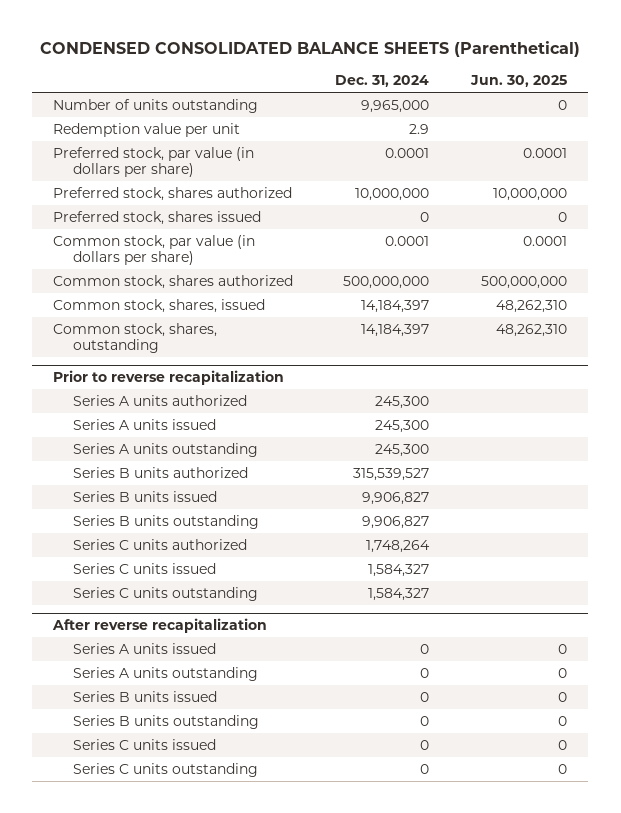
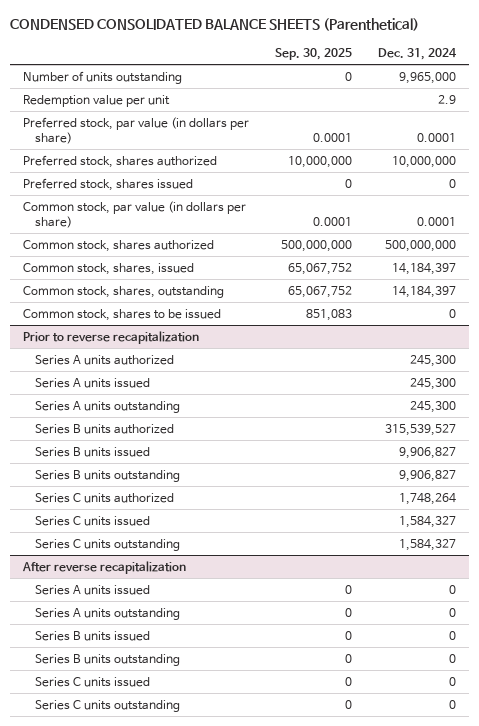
- | Dec. 31, 2024 | Jun. 30, 2025
+ | Sep. 30, 2025 | Dec. 31, 2024
+ Common stock, shares to be issued | 851,083 | 0

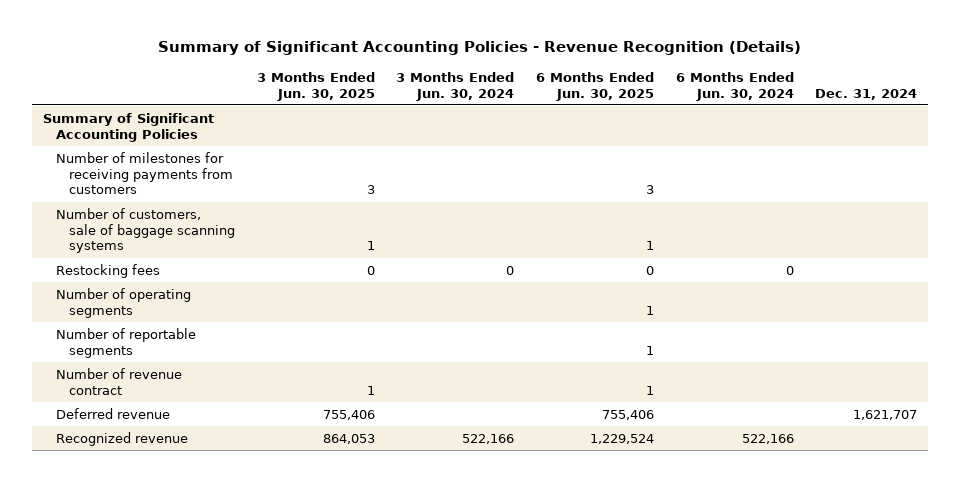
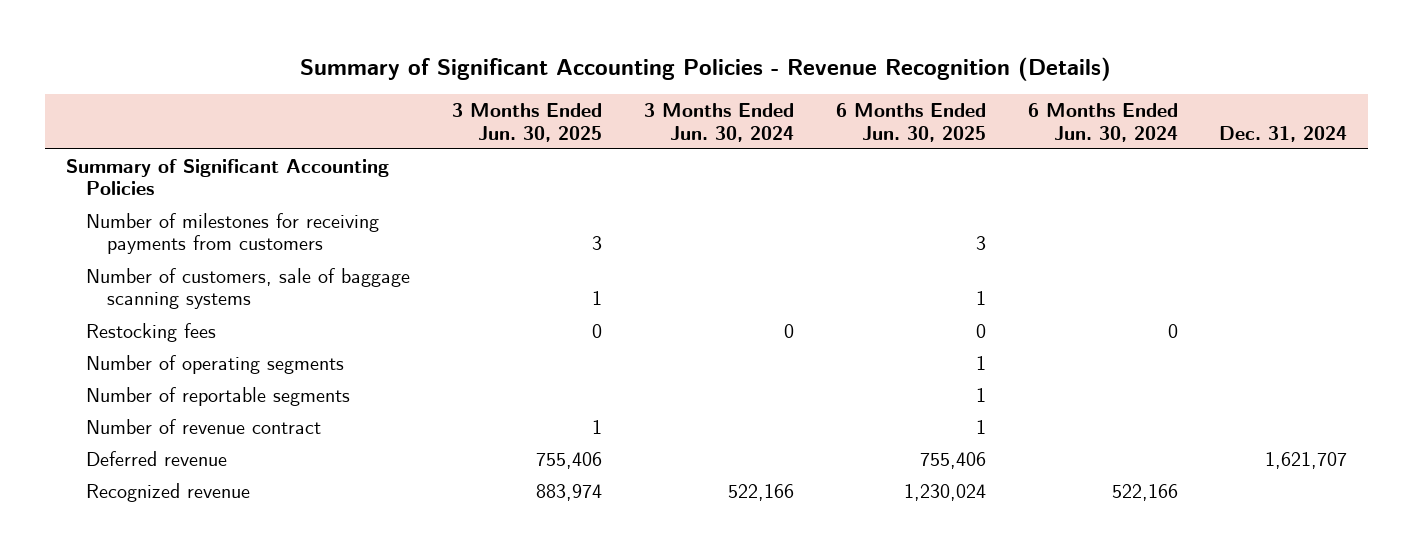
- Recognized revenue | 864,053 | 522,166 | 1,229,524 | 522,166 |
+ Recognized revenue | 883,974 | 522,166 | 1,230,024 | 522,166 |

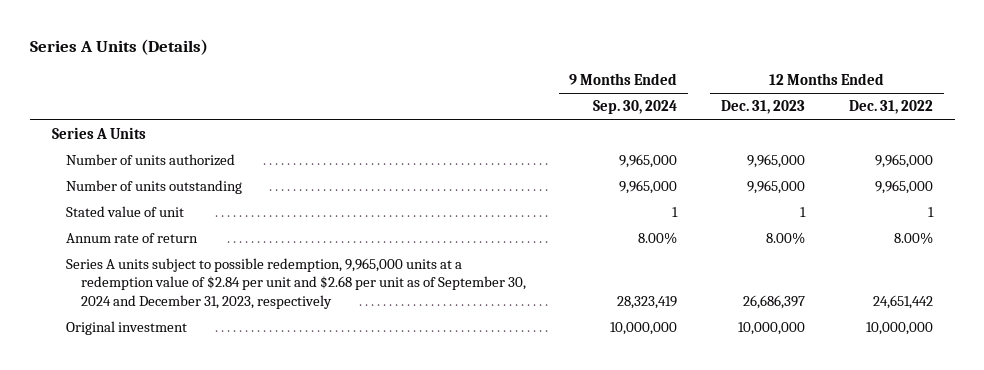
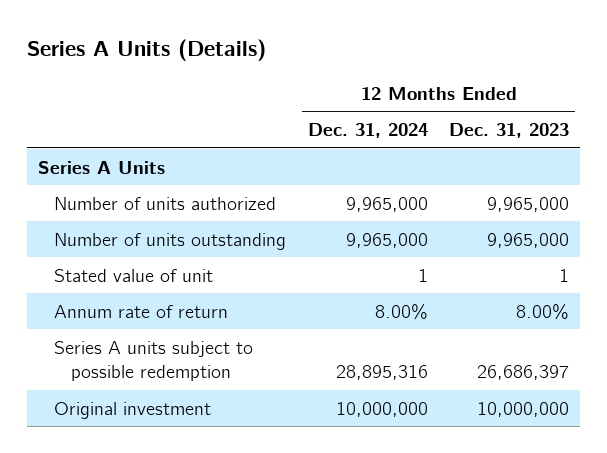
- | 9 Months Ended Sep. 30, 2024 | 12 Months Ended Dec. 31, 2023 | 12 Months Ended Dec. 31, 2022
+ | 12 Months Ended Dec. 31, 2024 | 12 Months Ended Dec. 31, 2023
- Series A units subject to possible redemption, 9,965,000 units at a redemption value of $2.84 per unit and $2.68 per unit as of September 30, 2024 and December 31, 2023, respectively | 28,323,419 | 26,686,397 | 24,651,442
+ Series A units subject to possible redemption | 28,895,316 | 26,686,397

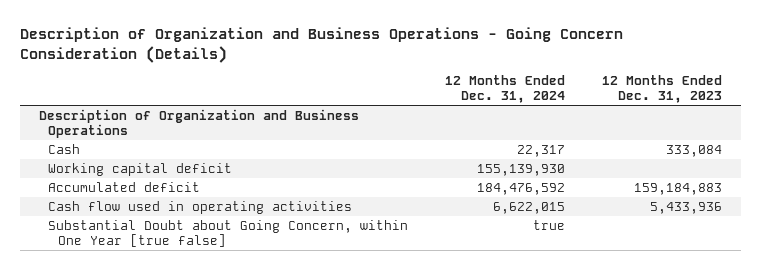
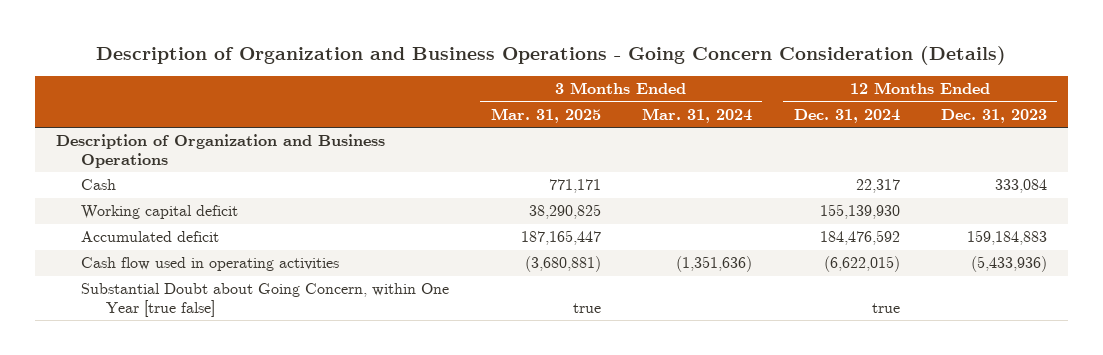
- | 12 Months Ended Dec. 31, 2024 | 12 Months Ended Dec. 31, 2023
+ | 3 Months Ended Mar. 31, 2025 | 3 Months Ended Mar. 31, 2024 | 12 Months Ended Dec. 31, 2024 | 12 Months Ended Dec. 31, 2023
- Cash flow used in operating activities | 6,622,015 | 5,433,936
+ Cash flow used in operating activities | (3,680,881) | (1,351,636) | (6,622,015) | (5,433,936)

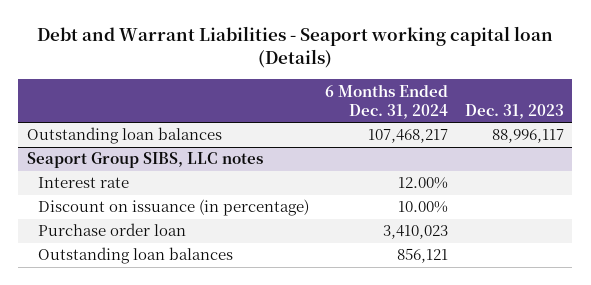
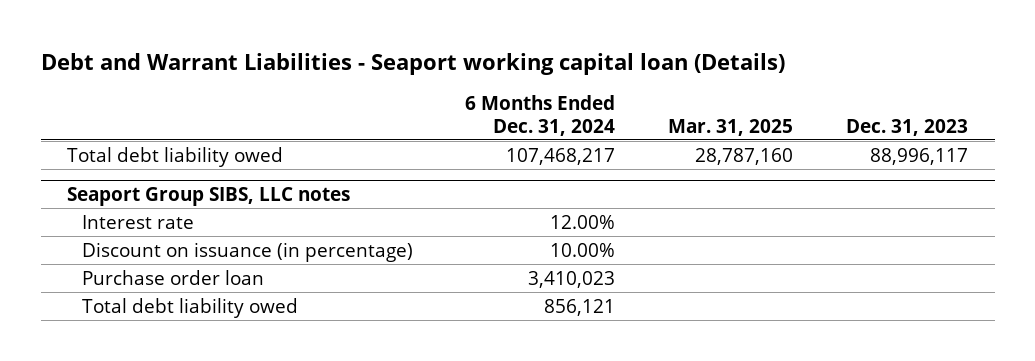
- | 6 Months Ended Dec. 31, 2024 | Dec. 31, 2023
+ | 6 Months Ended Dec. 31, 2024 | Mar. 31, 2025 | Dec. 31, 2023
- Outstanding loan balances | 107,468,217 | 88,996,117
+ Total debt liability owed | 107,468,217 | 28,787,160 | 88,996,117
@ Seaport Group SIBS, LLC notes
- Outstanding loan balances | 856,121 |
+ Total debt liability owed | 856,121 | |

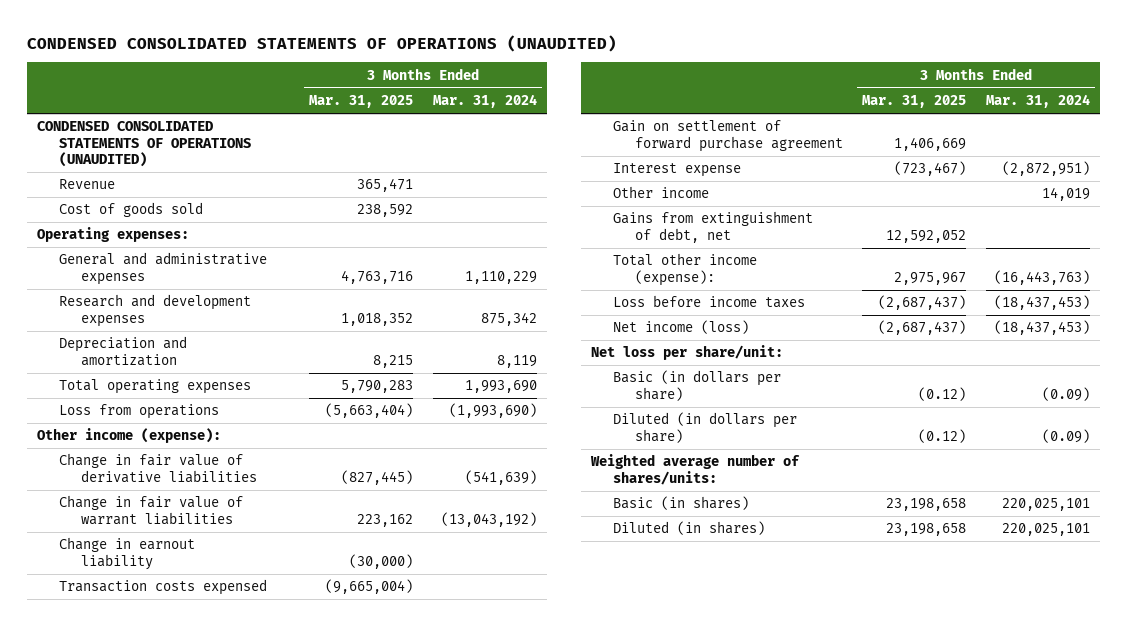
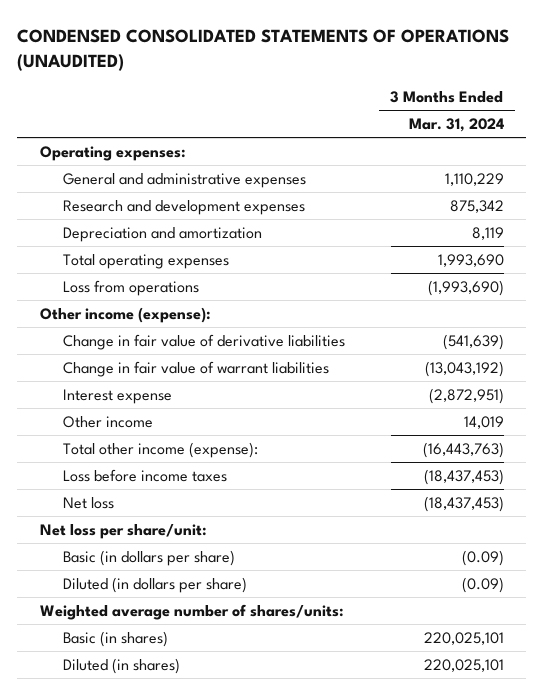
- | 3 Months Ended Mar. 31, 2025 | 3 Months Ended Mar. 31, 2024
+ | 3 Months Ended Mar. 31, 2024
- CONDENSED CONSOLIDATED STATEMENTS OF OPERATIONS (UNAUDITED)
- Revenue | 365,471 |
- Cost of goods sold | 238,592 |
- Change in earnout liability | (30,000) |
- Transaction costs expensed | (9,665,004) |
- Gain on settlement of forward purchase agreement | 1,406,669 |
- Gains from extinguishment of debt, net | 12,592,052 |
- Net income (loss) | (2,687,437) | (18,437,453)
+ Net loss | (18,437,453)

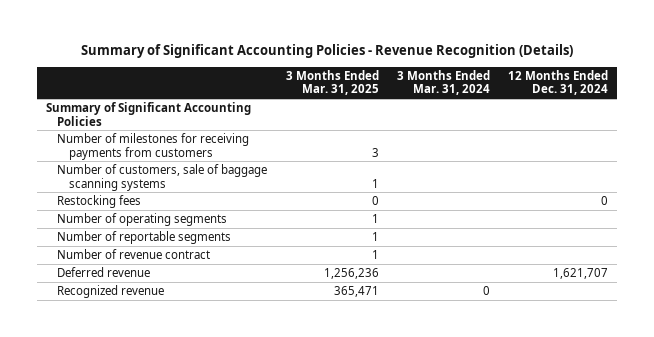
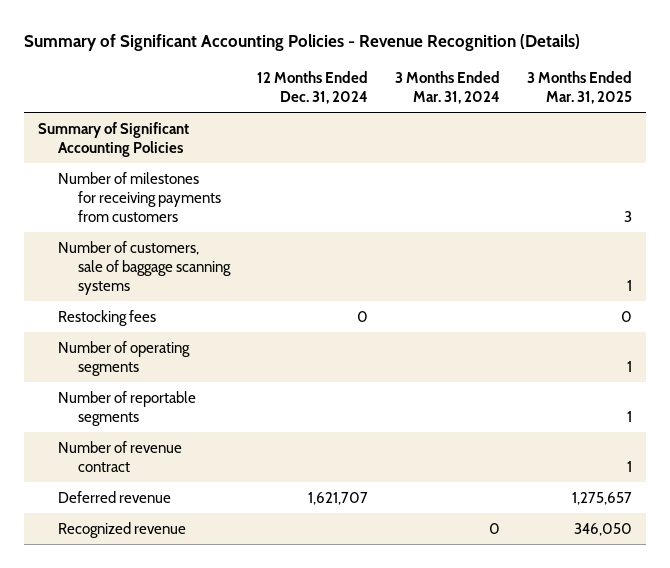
- | 3 Months Ended Mar. 31, 2025 | 3 Months Ended Mar. 31, 2024 | 12 Months Ended Dec. 31, 2024
+ | 12 Months Ended Dec. 31, 2024 | 3 Months Ended Mar. 31, 2024 | 3 Months Ended Mar. 31, 2025
- Deferred revenue | 1,256,236 | | 1,621,707
- Recognized revenue | 365,471 | 0 |
+ Deferred revenue | 1,621,707 | | 1,275,657
+ Recognized revenue | | 0 | 346,050

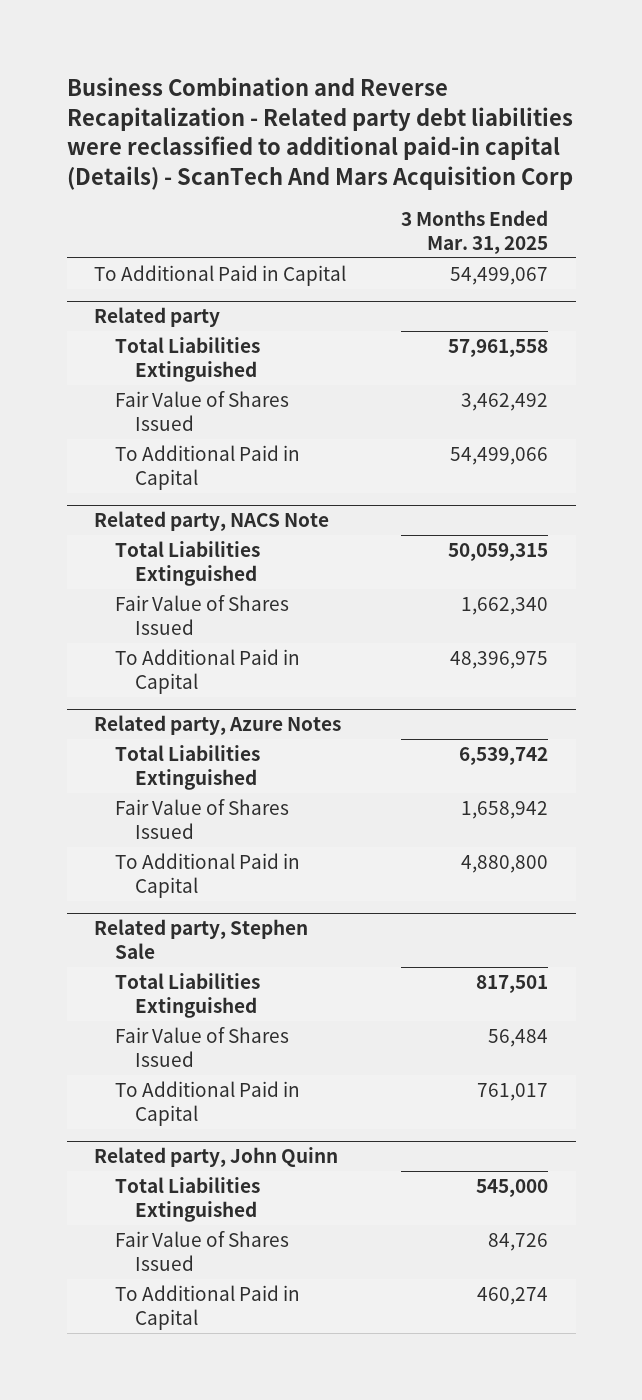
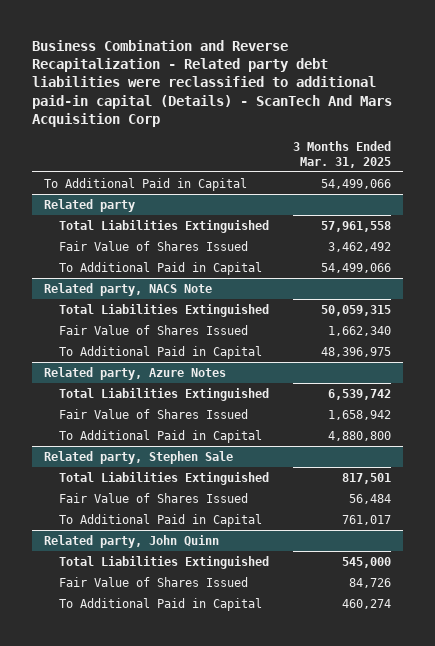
- To Additional Paid in Capital | 54,499,067
+ To Additional Paid in Capital | 54,499,066

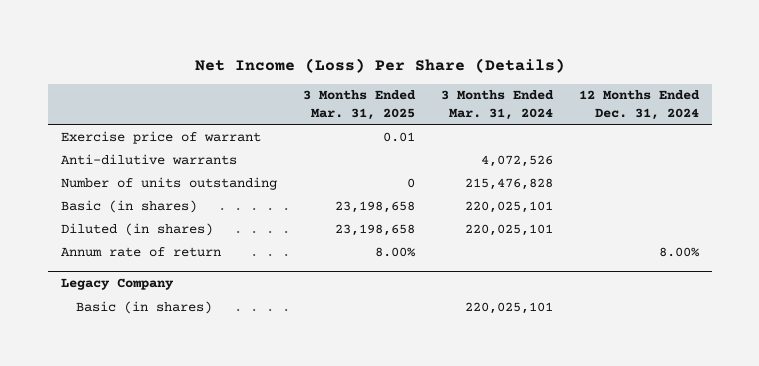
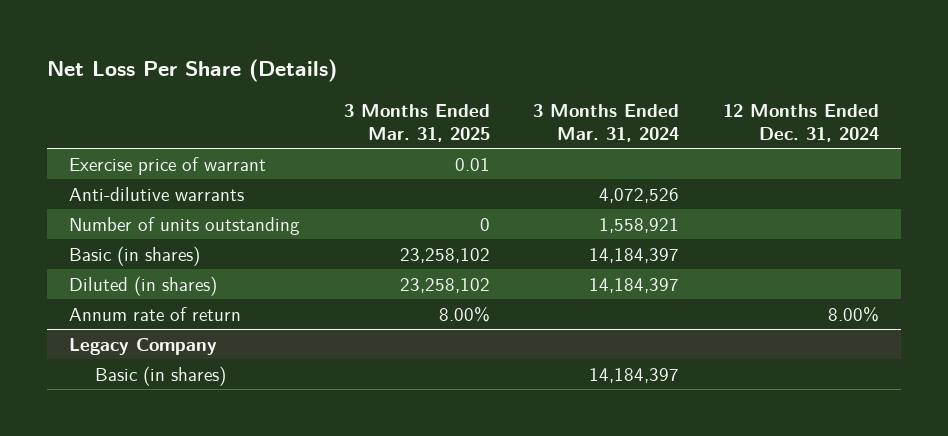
- Net Income (Loss) Per Share (Details)
+ Net Loss Per Share (Details)
- Number of units outstanding | 0 | 215,476,828 |
- Basic (in shares) | 23,198,658 | 220,025,101 |
- Diluted (in shares) | 23,198,658 | 220,025,101 |
+ Number of units outstanding | 0 | 1,558,921 |
+ Basic (in shares) | 23,258,102 | 14,184,397 |
+ Diluted (in shares) | 23,258,102 | 14,184,397 |
@ Legacy Company
- Basic (in shares) | | 220,025,101 |
+ Basic (in shares) | | 14,184,397 |

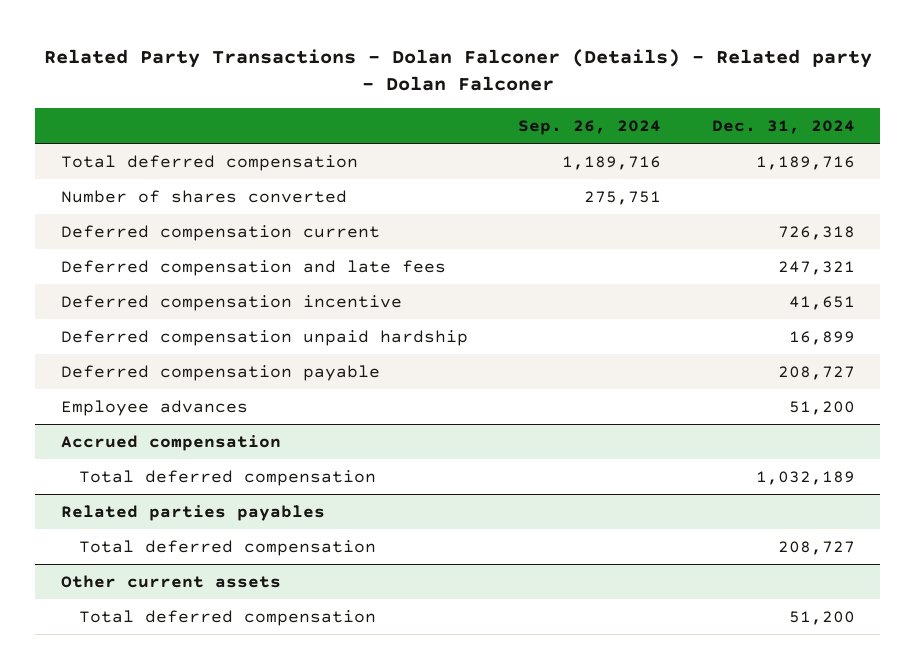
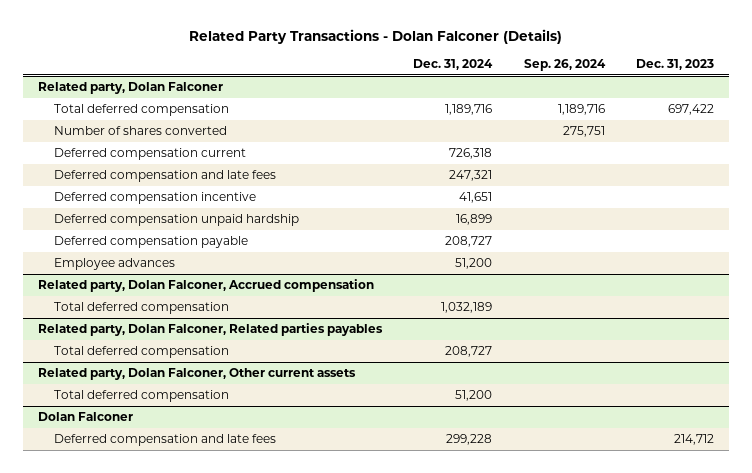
- Related Party Transactions - Dolan Falconer (Details) - Related party - Dolan Falconer
+ Related Party Transactions - Dolan Falconer (Details)
- | Sep. 26, 2024 | Dec. 31, 2024
+ | Dec. 31, 2024 | Sep. 26, 2024 | Dec. 31, 2023
+ Related party, Dolan Falconer
- Accrued compensation
+ Related party, Dolan Falconer, Accrued compensation
- Related parties payables
+ Related party, Dolan Falconer, Related parties payables
- Other current assets
+ Related party, Dolan Falconer, Other current assets
+ Dolan Falconer
+ Deferred compensation and late fees | 299,228 | | 214,712

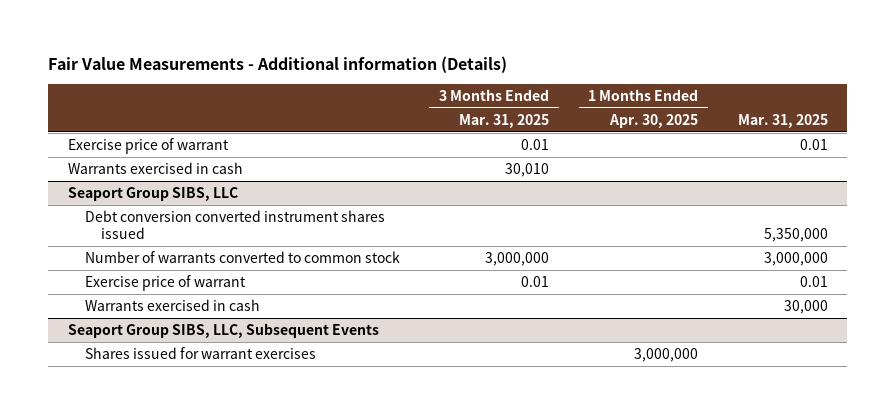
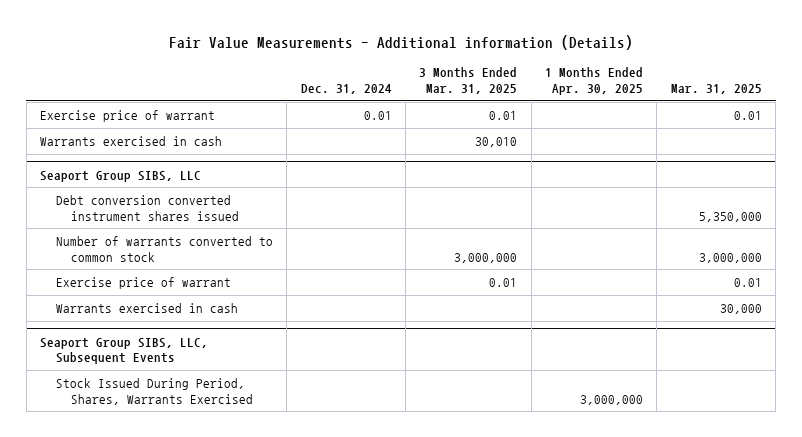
- | 3 Months Ended Mar. 31, 2025 | 1 Months Ended Apr. 30, 2025 | Mar. 31, 2025
+ | Dec. 31, 2024 | 3 Months Ended Mar. 31, 2025 | 1 Months Ended Apr. 30, 2025 | Mar. 31, 2025
@ Seaport Group SIBS, LLC, Subsequent Events
- Shares issued for warrant exercises | | 3,000,000 |
+ Stock Issued During Period, Shares, Warrants Exercised | | | 3,000,000 |

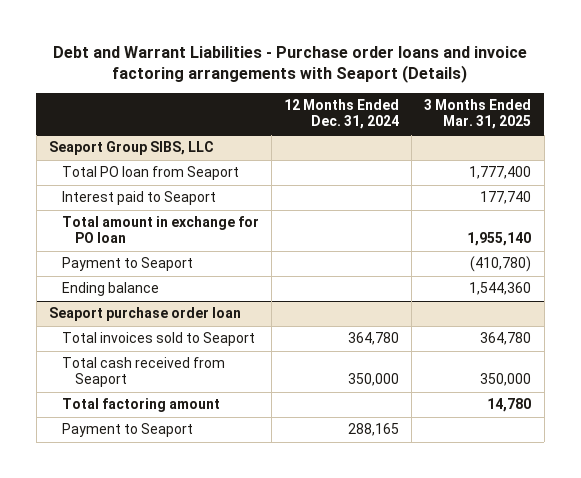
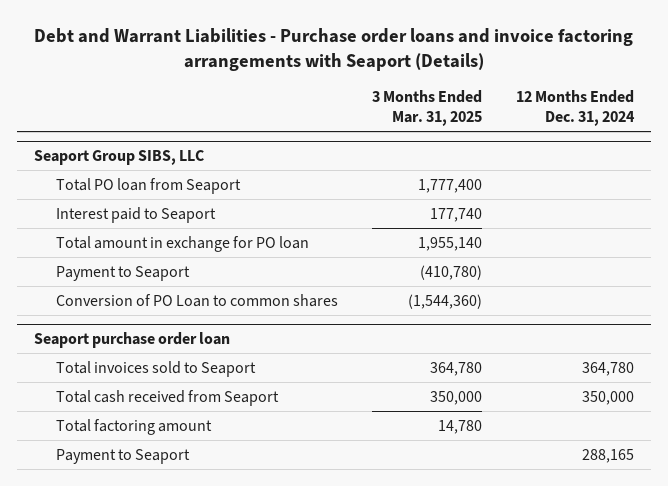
- | 12 Months Ended Dec. 31, 2024 | 3 Months Ended Mar. 31, 2025
+ | 3 Months Ended Mar. 31, 2025 | 12 Months Ended Dec. 31, 2024
@ Seaport Group SIBS, LLC
- Ending balance | | 1,544,360
+ Conversion of PO Loan to common shares | (1,544,360) |

